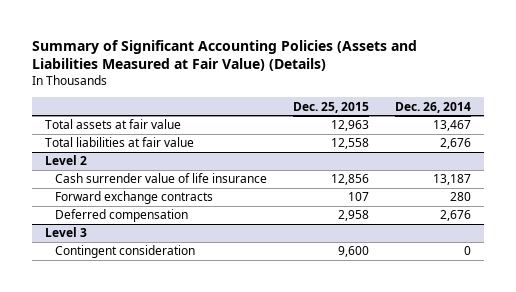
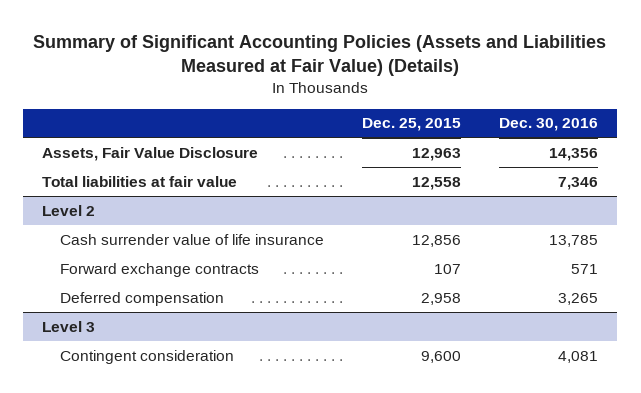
- | Dec. 25, 2015 | Dec. 26, 2014
+ | Dec. 25, 2015 | Dec. 30, 2016
- Total assets at fair value | 12,963 | 13,467
+ Assets, Fair Value Disclosure | 12,963 | 14,356

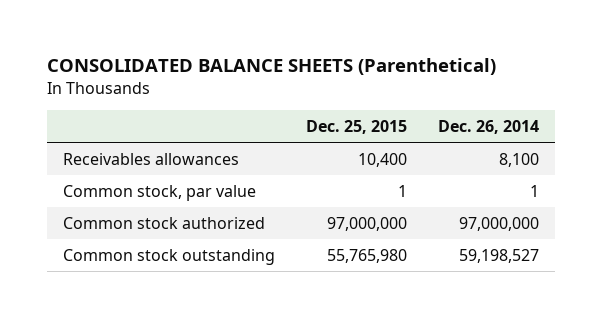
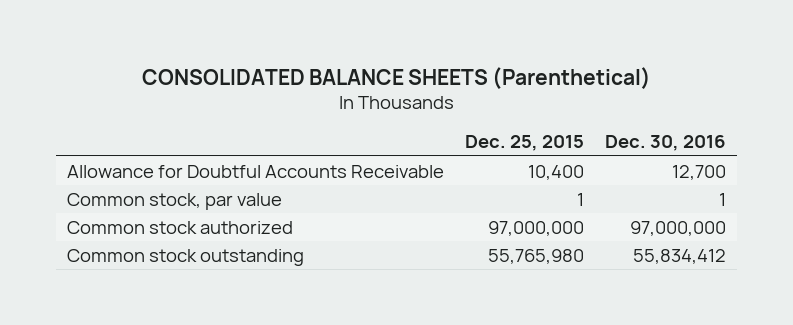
- | Dec. 25, 2015 | Dec. 26, 2014
+ | Dec. 25, 2015 | Dec. 30, 2016
- Receivables allowances | 10,400 | 8,100
+ Allowance for Doubtful Accounts Receivable | 10,400 | 12,700

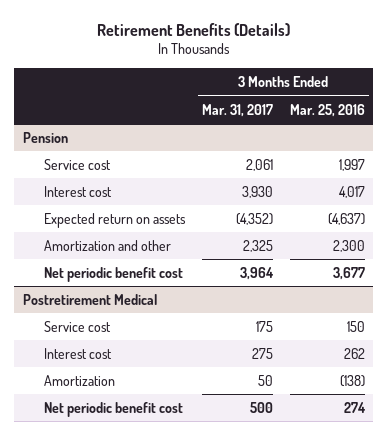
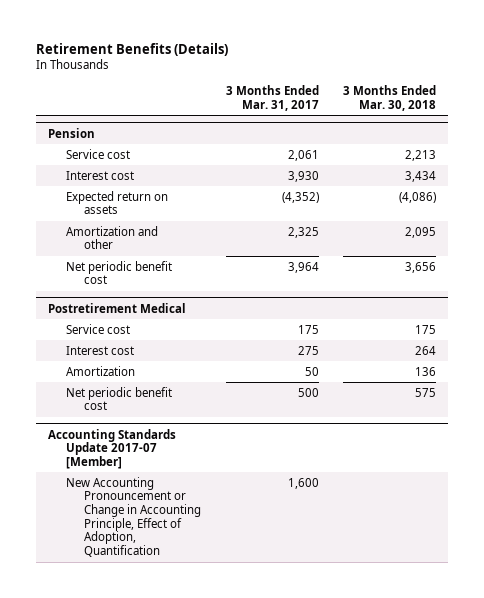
- | 3 Months Ended Mar. 31, 2017 | 3 Months Ended Mar. 25, 2016
+ | 3 Months Ended Mar. 31, 2017 | 3 Months Ended Mar. 30, 2018
+ Accounting Standards Update 2017-07 [Member]
+ New Accounting Pronouncement or Change in Accounting Principle, Effect of Adoption, Quantification | 1,600 |

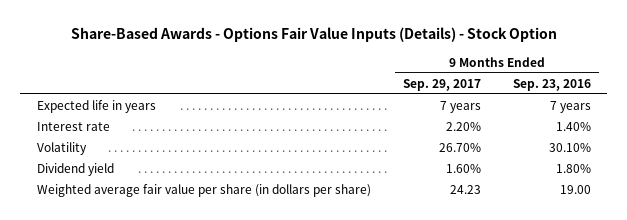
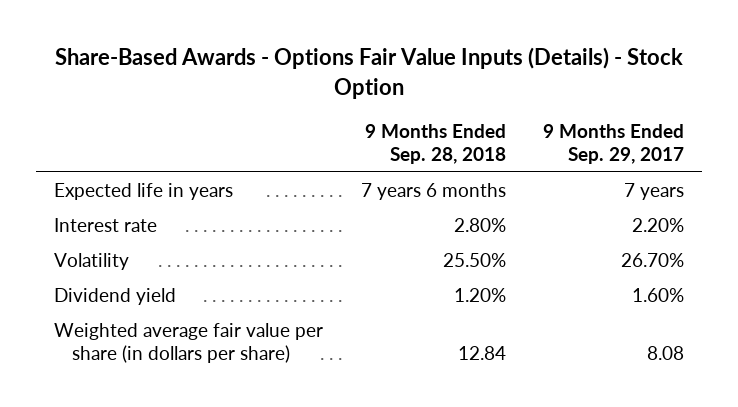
- | 9 Months Ended Sep. 29, 2017 | 9 Months Ended Sep. 23, 2016
+ | 9 Months Ended Sep. 28, 2018 | 9 Months Ended Sep. 29, 2017
- Weighted average fair value per share (in dollars per share) | 24.23 | 19.00
+ Weighted average fair value per share (in dollars per share) | 12.84 | 8.08

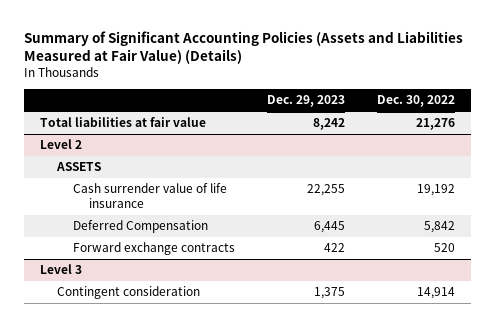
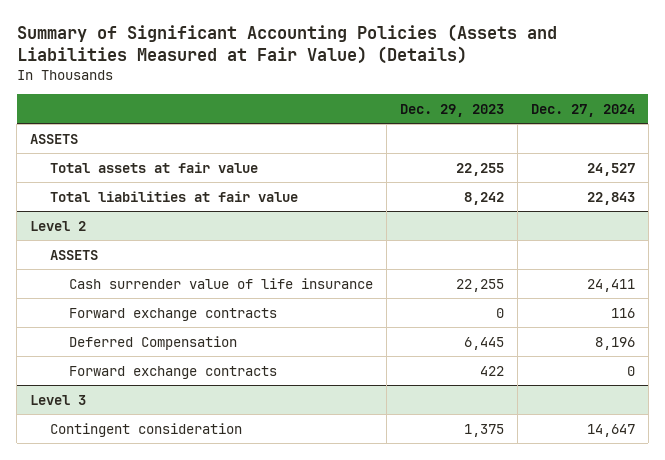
- | Dec. 29, 2023 | Dec. 30, 2022
+ | Dec. 29, 2023 | Dec. 27, 2024
+ ASSETS
+ Total assets at fair value | 22,255 | 24,527
@ Level 2
+ Forward exchange contracts | 0 | 116

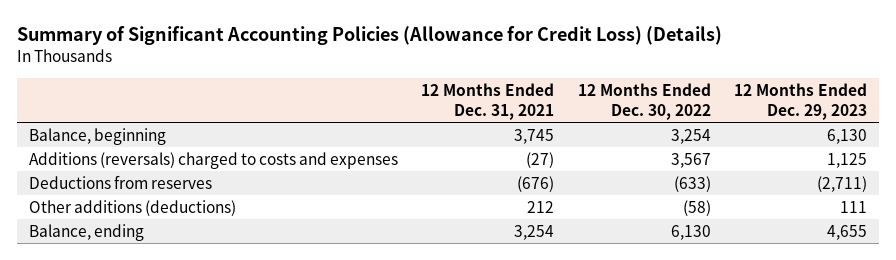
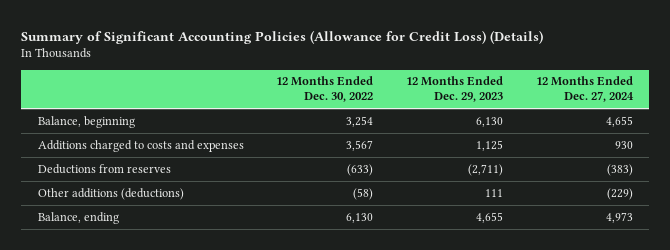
- | 12 Months Ended Dec. 31, 2021 | 12 Months Ended Dec. 30, 2022 | 12 Months Ended Dec. 29, 2023
+ | 12 Months Ended Dec. 30, 2022 | 12 Months Ended Dec. 29, 2023 | 12 Months Ended Dec. 27, 2024
- Additions (reversals) charged to costs and expenses | (27) | 3,567 | 1,125
+ Additions charged to costs and expenses | 3,567 | 1,125 | 930

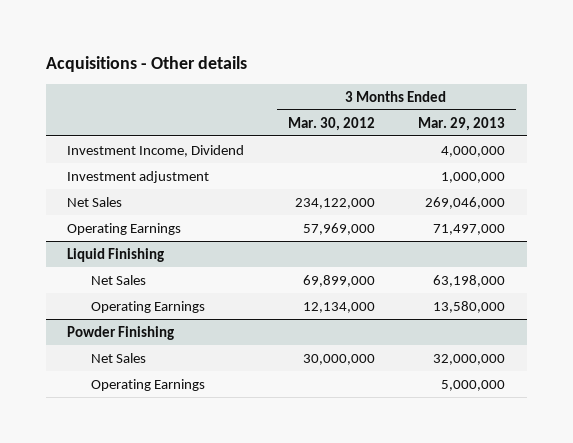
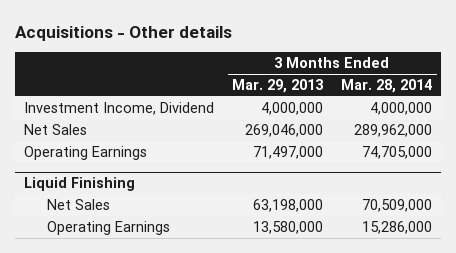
- | 3 Months Ended Mar. 30, 2012 | 3 Months Ended Mar. 29, 2013
+ | 3 Months Ended Mar. 29, 2013 | 3 Months Ended Mar. 28, 2014
- Investment adjustment | | 1,000,000
- Powder Finishing
- Net Sales | 30,000,000 | 32,000,000
- Operating Earnings | | 5,000,000

